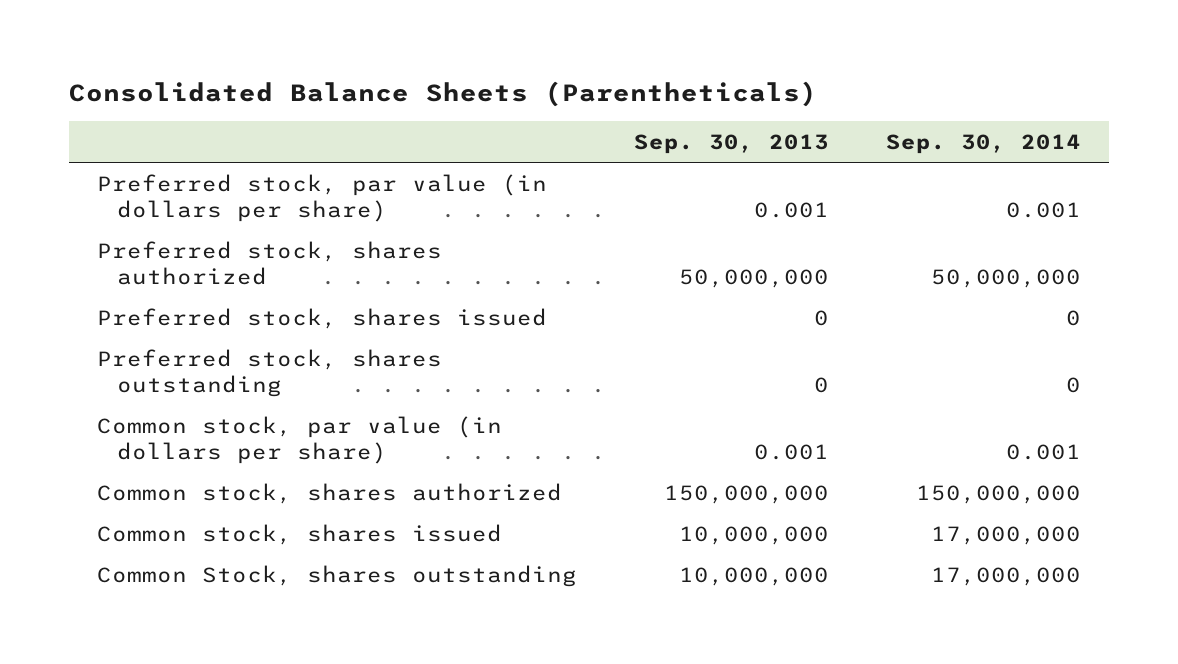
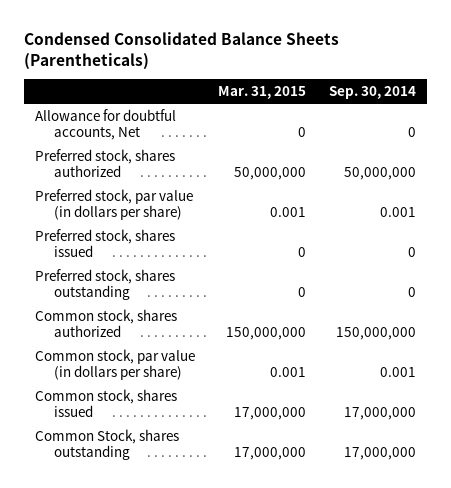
- Consolidated Balance Sheets (Parentheticals)
+ Condensed Consolidated Balance Sheets (Parentheticals)
- | Sep. 30, 2013 | Sep. 30, 2014
+ | Mar. 31, 2015 | Sep. 30, 2014
+ Allowance for doubtful accounts, Net | 0 | 0
moved down: Preferred stock, par value (in dollars per share) | 0.001 | 0.001
moved down: Common stock, par value (in dollars per share) | 0.001 | 0.001

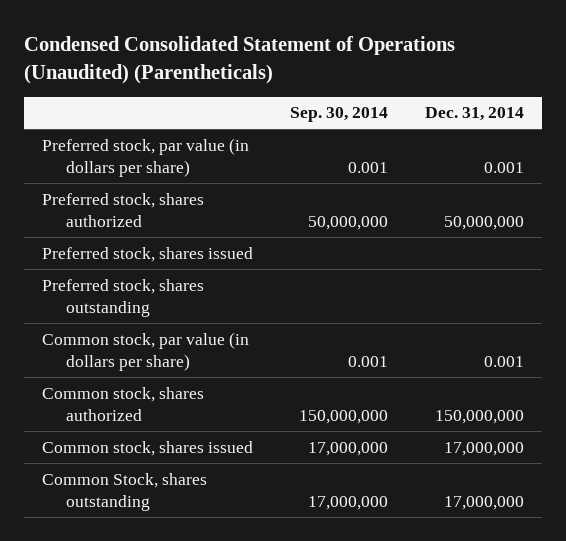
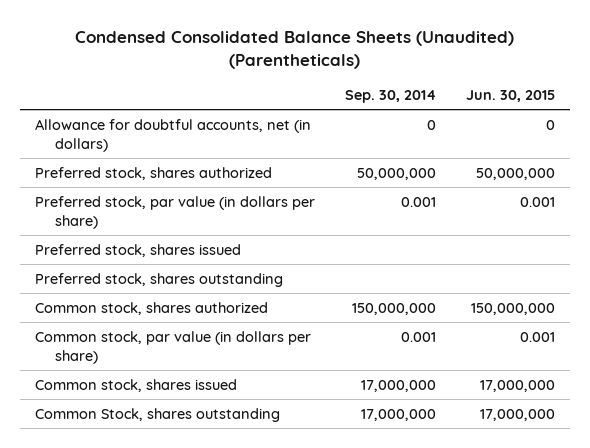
- Condensed Consolidated Statement of Operations (Unaudited) (Parentheticals)
+ Condensed Consolidated Balance Sheets (Unaudited) (Parentheticals)
- | Sep. 30, 2014 | Dec. 31, 2014
+ | Sep. 30, 2014 | Jun. 30, 2015
+ Allowance for doubtful accounts, net (in dollars) | 0 | 0
moved down: Preferred stock, par value (in dollars per share) | 0.001 | 0.001
moved down: Common stock, par value (in dollars per share) | 0.001 | 0.001

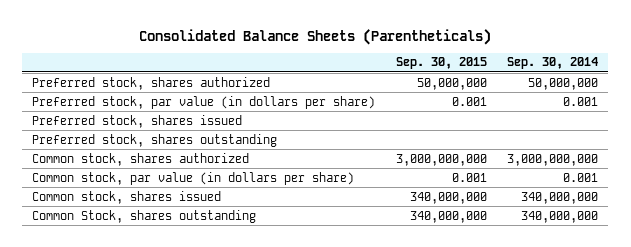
- Condensed Consolidated Balance Sheets (Unaudited) (Parentheticals)
+ Consolidated Balance Sheets (Parentheticals)
- | Sep. 30, 2014 | Jun. 30, 2015
+ | Sep. 30, 2015 | Sep. 30, 2014
- Allowance for doubtful accounts, net (in dollars) | 0 | 0
- Common stock, shares authorized | 150,000,000 | 150,000,000
+ Common stock, shares authorized | 3,000,000,000 | 3,000,000,000
- Common stock, shares issued | 17,000,000 | 17,000,000
- Common Stock, shares outstanding | 17,000,000 | 17,000,000
+ Common stock, shares issued | 340,000,000 | 340,000,000
+ Common Stock, shares outstanding | 340,000,000 | 340,000,000

